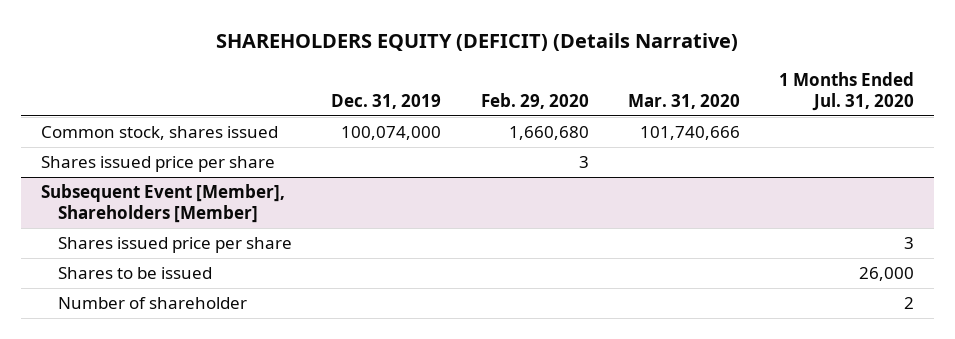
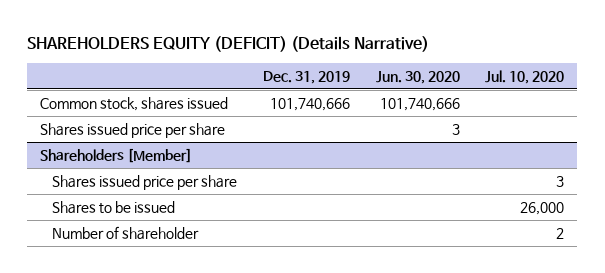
- | Dec. 31, 2019 | Feb. 29, 2020 | Mar. 31, 2020 | 1 Months Ended Jul. 31, 2020
+ | Dec. 31, 2019 | Jun. 30, 2020 | Jul. 10, 2020
- Common stock, shares issued | 100,074,000 | 1,660,680 | 101,740,666 |
+ Common stock, shares issued | 101,740,666 | 101,740,666 |
- Subsequent Event [Member], Shareholders [Member]
+ Shareholders [Member]

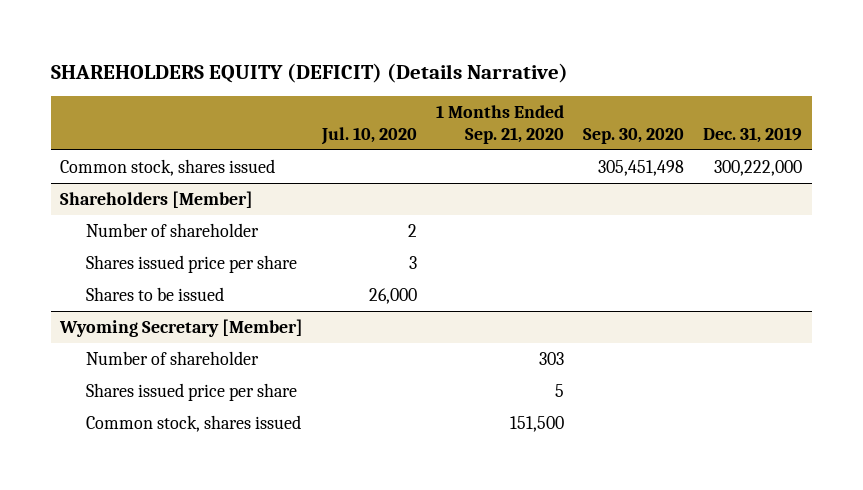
- | Dec. 31, 2019 | Jun. 30, 2020 | Jul. 10, 2020
+ | Jul. 10, 2020 | 1 Months Ended Sep. 21, 2020 | Sep. 30, 2020 | Dec. 31, 2019
- Common stock, shares issued | 101,740,666 | 101,740,666 |
- Shares issued price per share | | 3 |
+ Common stock, shares issued | | | 305,451,498 | 300,222,000
@ Shareholders [Member]
moved up: Number of shareholder | 2 | | |
+ Wyoming Secretary [Member]
+ Number of shareholder | | 303 | |
+ Shares issued price per share | | 5 | |
+ Common stock, shares issued | | 151,500 | |

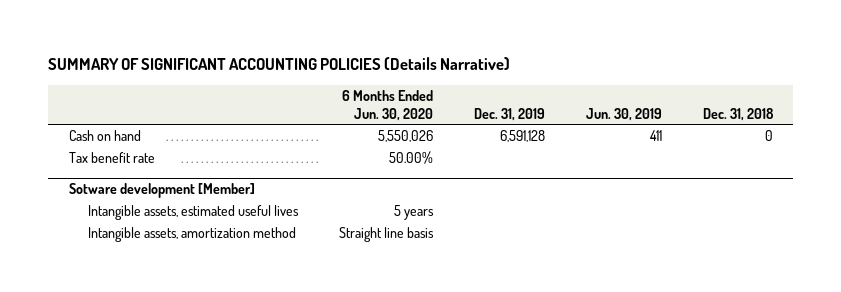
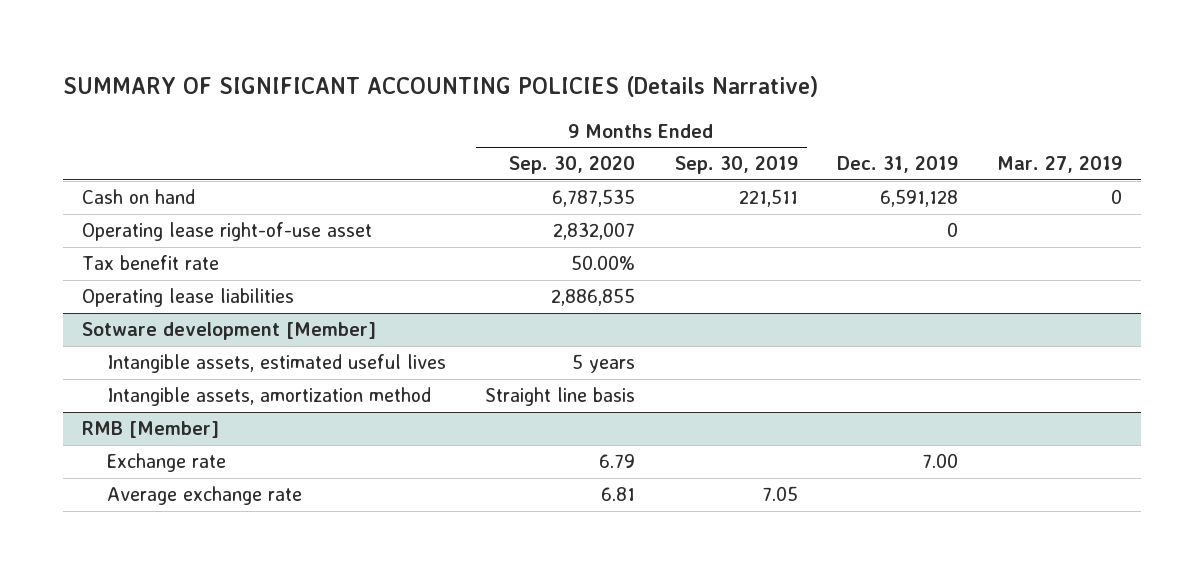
- | 6 Months Ended Jun. 30, 2020 | Dec. 31, 2019 | Jun. 30, 2019 | Dec. 31, 2018
+ | 9 Months Ended Sep. 30, 2020 | 9 Months Ended Sep. 30, 2019 | Dec. 31, 2019 | Mar. 27, 2019
+ Operating lease right-of-use asset | 2,832,007 | | 0 |
+ Operating lease liabilities | 2,886,855 | | |
+ RMB [Member]
+ Exchange rate | 6.79 | | 7.00 |
+ Average exchange rate | 6.81 | 7.05 | |

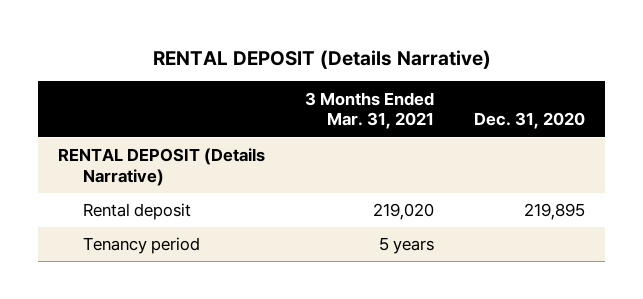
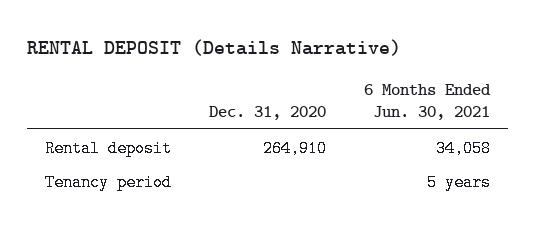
- | 3 Months Ended Mar. 31, 2021 | Dec. 31, 2020
+ | Dec. 31, 2020 | 6 Months Ended Jun. 30, 2021
- RENTAL DEPOSIT (Details Narrative)
- Rental deposit | 219,020 | 219,895
+ Rental deposit | 264,910 | 34,058

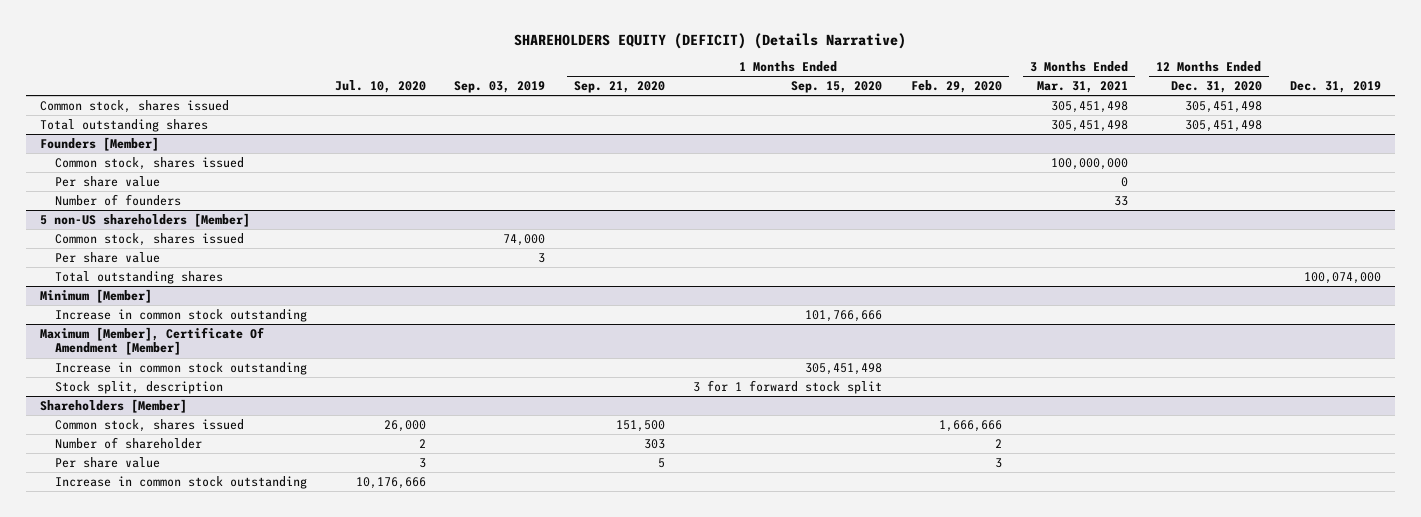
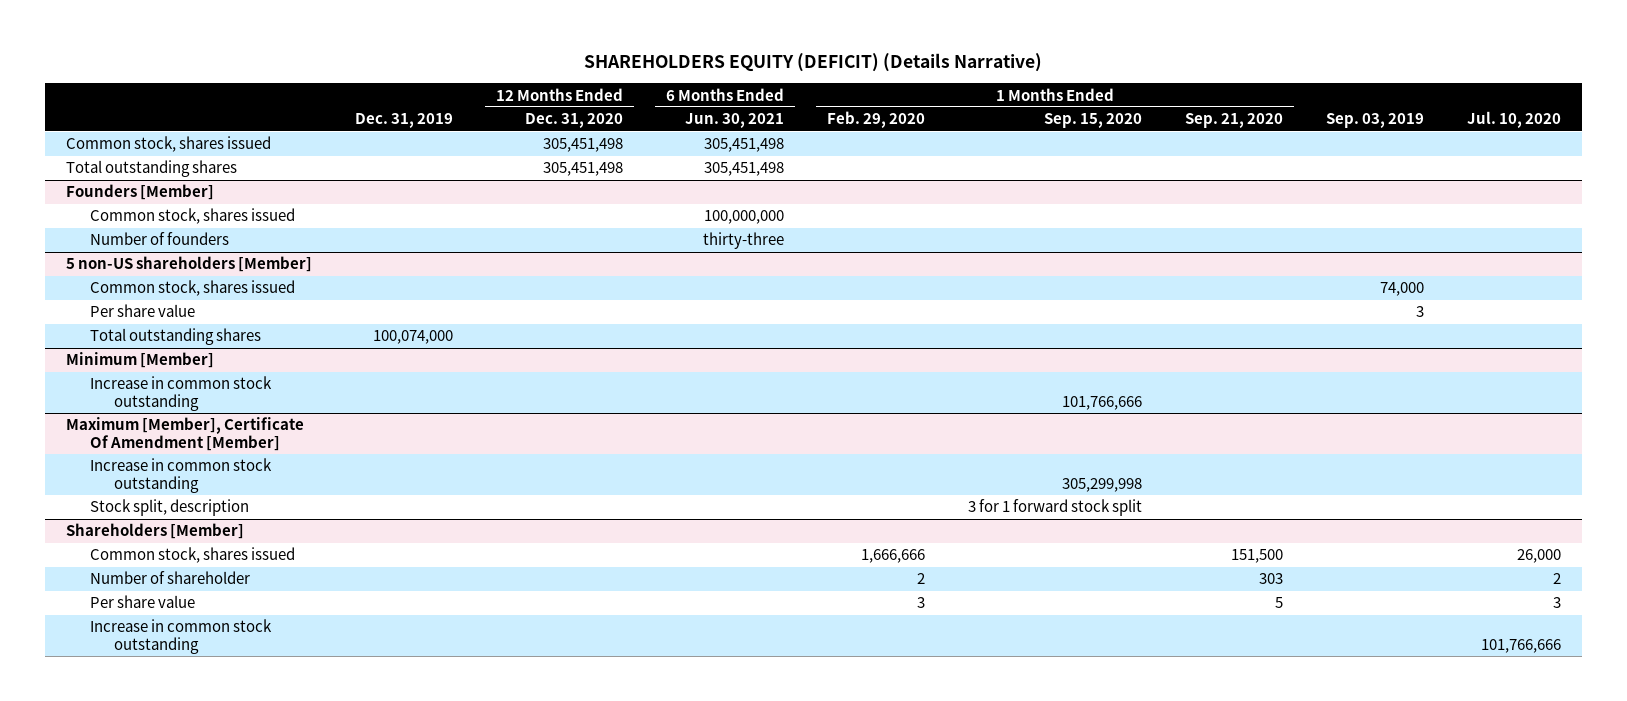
- | Jul. 10, 2020 | Sep. 03, 2019 | 1 Months Ended Sep. 21, 2020 | 1 Months Ended Sep. 15, 2020 | 1 Months Ended Feb. 29, 2020 | 3 Months Ended Mar. 31, 2021 | 12 Months Ended Dec. 31, 2020 | Dec. 31, 2019
+ | Dec. 31, 2019 | 12 Months Ended Dec. 31, 2020 | 6 Months Ended Jun. 30, 2021 | 1 Months Ended Feb. 29, 2020 | 1 Months Ended Sep. 15, 2020 | 1 Months Ended Sep. 21, 2020 | Sep. 03, 2019 | Jul. 10, 2020
@ Founders [Member]
- Per share value | | | | | | 0 | |
@ Maximum [Member], Certificate Of Amendment [Member]
- Increase in common stock outstanding | | | | 305,451,498 | | | |
+ Increase in common stock outstanding | | | | | 305,299,998 | | |
@ Shareholders [Member]
- Increase in common stock outstanding | 10,176,666 | | | | | | |
+ Increase in common stock outstanding | | | | | | | | 101,766,666

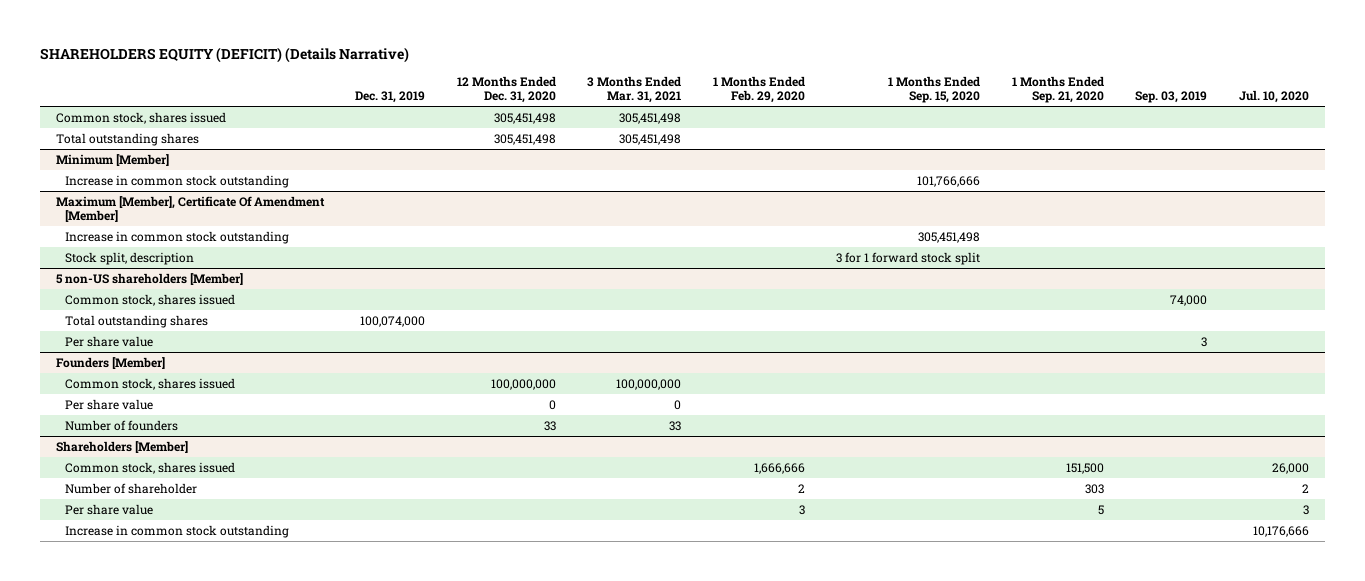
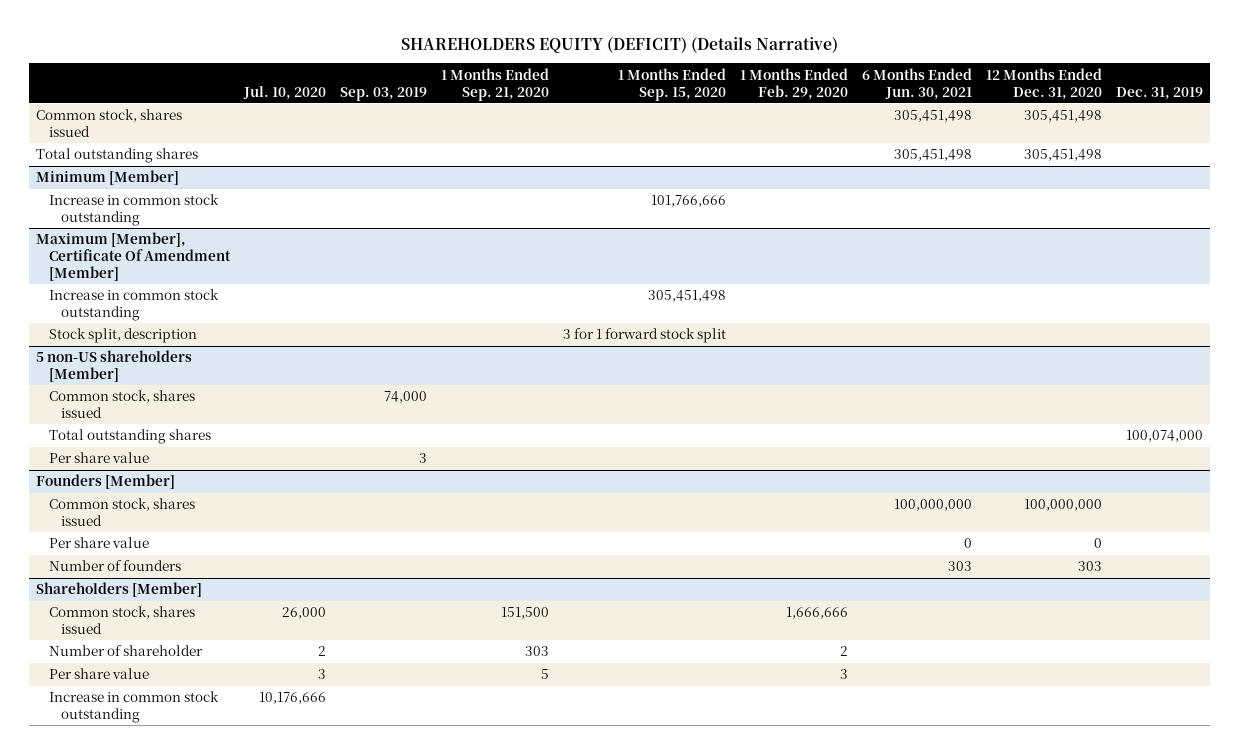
- | Dec. 31, 2019 | 12 Months Ended Dec. 31, 2020 | 3 Months Ended Mar. 31, 2021 | 1 Months Ended Feb. 29, 2020 | 1 Months Ended Sep. 15, 2020 | 1 Months Ended Sep. 21, 2020 | Sep. 03, 2019 | Jul. 10, 2020
+ | Jul. 10, 2020 | Sep. 03, 2019 | 1 Months Ended Sep. 21, 2020 | 1 Months Ended Sep. 15, 2020 | 1 Months Ended Feb. 29, 2020 | 6 Months Ended Jun. 30, 2021 | 12 Months Ended Dec. 31, 2020 | Dec. 31, 2019
@ Founders [Member]
- Number of founders | | 33 | 33 | | | | |
+ Number of founders | | | | | | 303 | 303 |

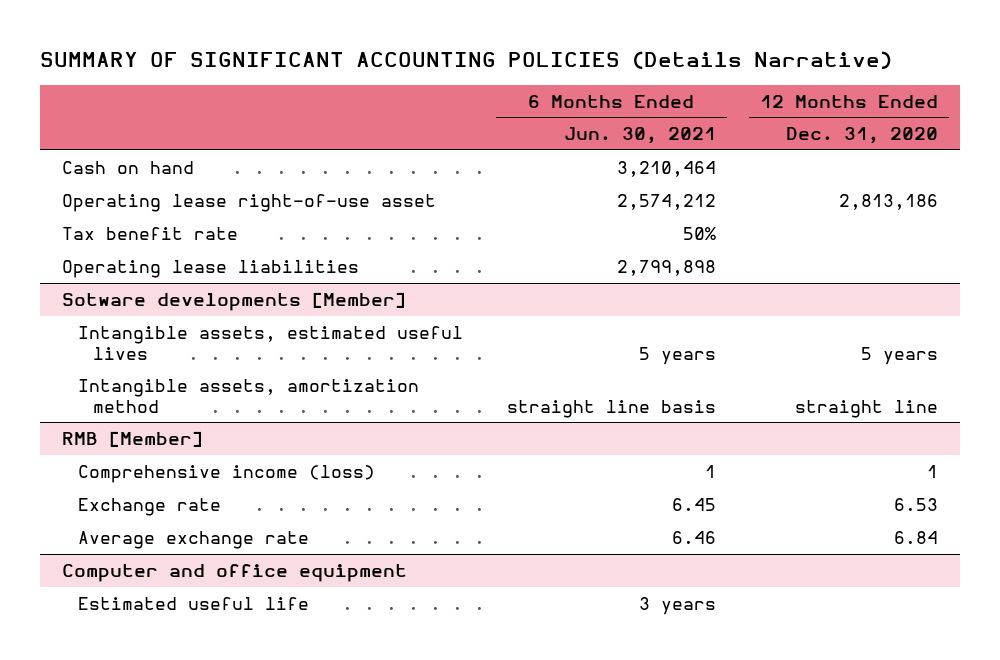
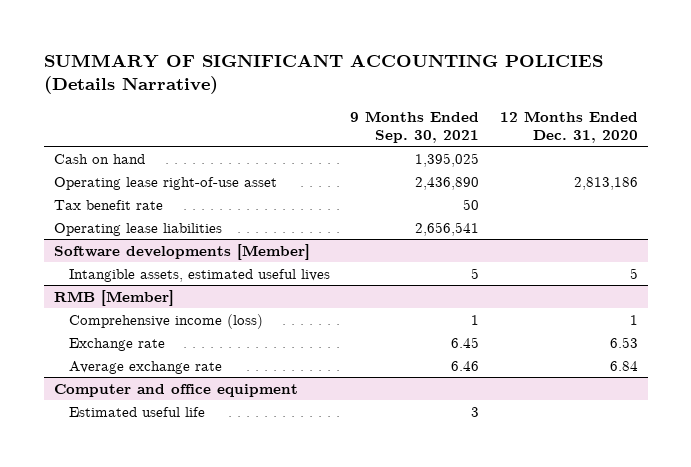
- | 6 Months Ended Jun. 30, 2021 | 12 Months Ended Dec. 31, 2020
+ | 9 Months Ended Sep. 30, 2021 | 12 Months Ended Dec. 31, 2020
- Sotware developments [Member]
- Intangible assets, estimated useful lives | 5 years | 5 years
- Intangible assets, amortization method | straight line basis | straight line
+ Software developments [Member]
+ Intangible assets, estimated useful lives | 5 | 5

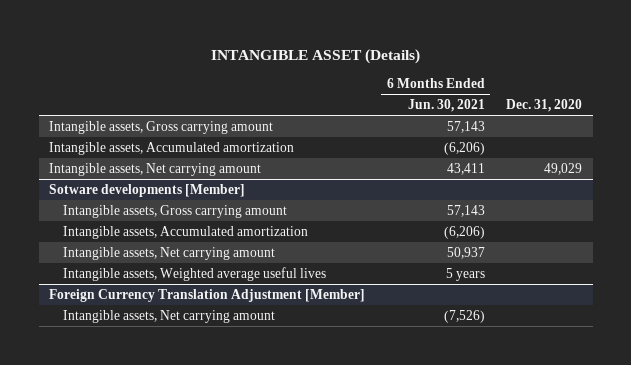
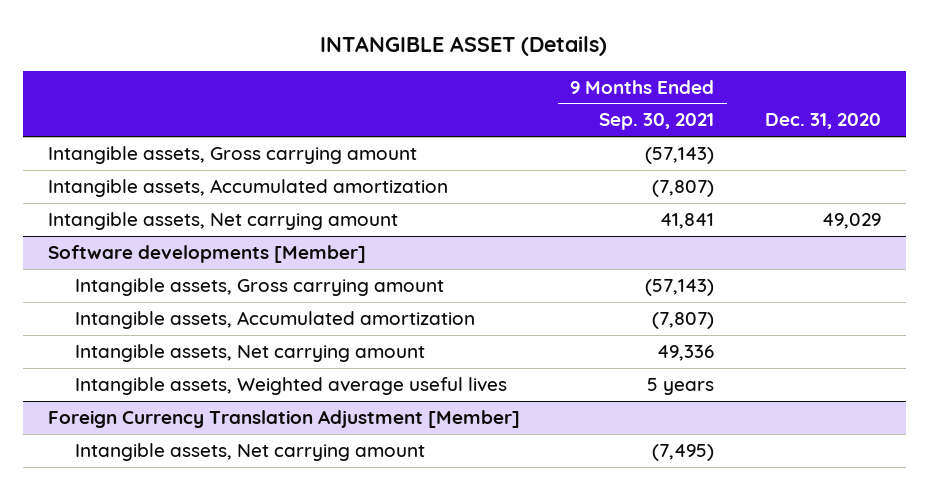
- | 6 Months Ended Jun. 30, 2021 | Dec. 31, 2020
+ | 9 Months Ended Sep. 30, 2021 | Dec. 31, 2020
- Sotware developments [Member]
+ Software developments [Member]

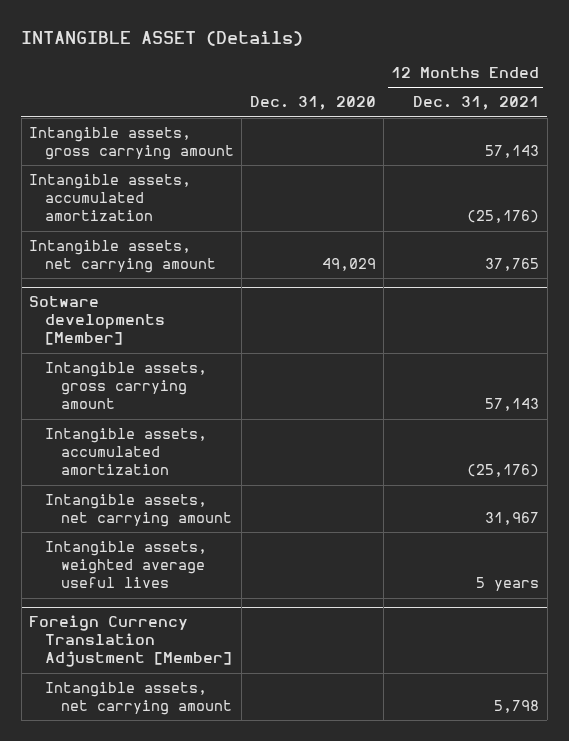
- | 9 Months Ended Sep. 30, 2021 | Dec. 31, 2020
+ | Dec. 31, 2020 | 12 Months Ended Dec. 31, 2021
- Intangible assets, Gross carrying amount | (57,143) |
- Intangible assets, Accumulated amortization | (7,807) |
- Intangible assets, Net carrying amount | 41,841 | 49,029
- Software developments [Member]
- Intangible assets, Gross carrying amount | (57,143) |
- Intangible assets, Accumulated amortization | (7,807) |
- Intangible assets, Net carrying amount | 49,336 |
- Intangible assets, Weighted average useful lives | 5 years |
+ Intangible assets, gross carrying amount | | 57,143
+ Intangible assets, accumulated amortization | | (25,176)
+ Intangible assets, net carrying amount | 49,029 | 37,765
+ Sotware developments [Member]
+ Intangible assets, gross carrying amount | | 57,143
+ Intangible assets, accumulated amortization | | (25,176)
+ Intangible assets, net carrying amount | | 31,967
+ Intangible assets, weighted average useful lives | | 5 years
@ Foreign Currency Translation Adjustment [Member]
- Intangible assets, Net carrying amount | (7,495) |
+ Intangible assets, net carrying amount | | 5,798

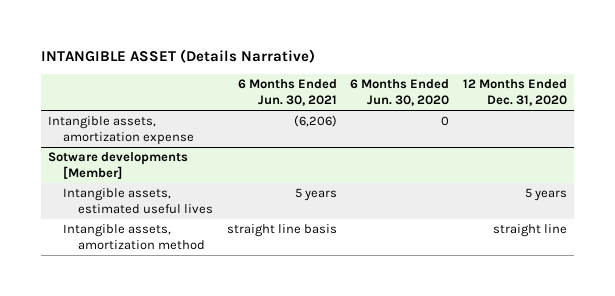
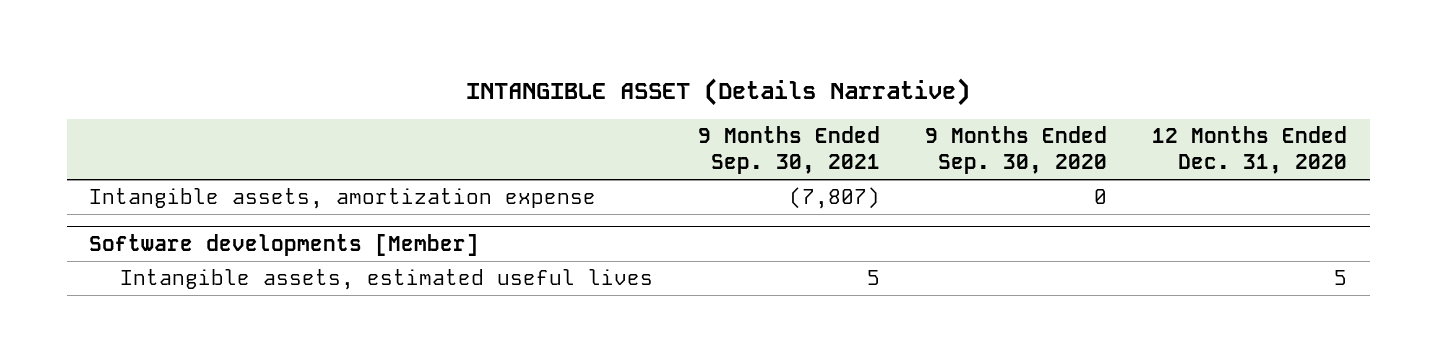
- | 6 Months Ended Jun. 30, 2021 | 6 Months Ended Jun. 30, 2020 | 12 Months Ended Dec. 31, 2020
+ | 9 Months Ended Sep. 30, 2021 | 9 Months Ended Sep. 30, 2020 | 12 Months Ended Dec. 31, 2020
- Sotware developments [Member]
- Intangible assets, estimated useful lives | 5 years | | 5 years
- Intangible assets, amortization method | straight line basis | | straight line
+ Software developments [Member]
+ Intangible assets, estimated useful lives | 5 | | 5

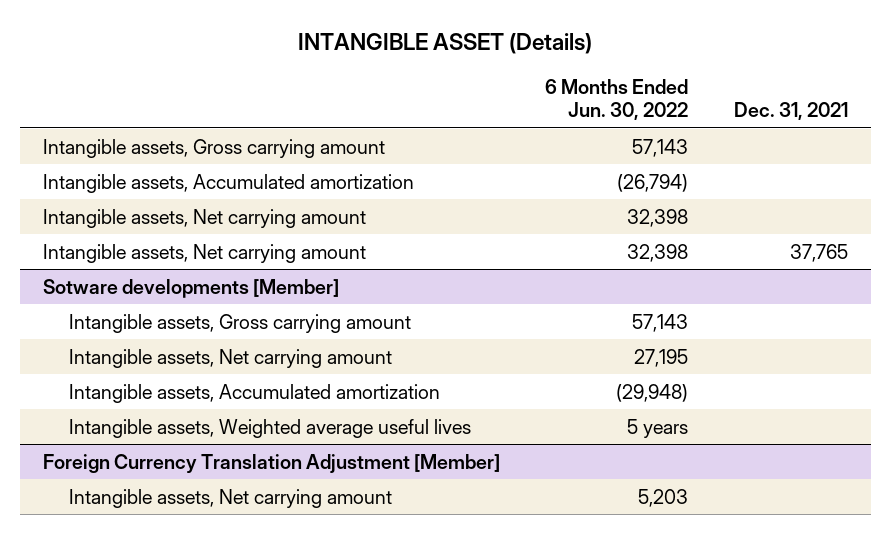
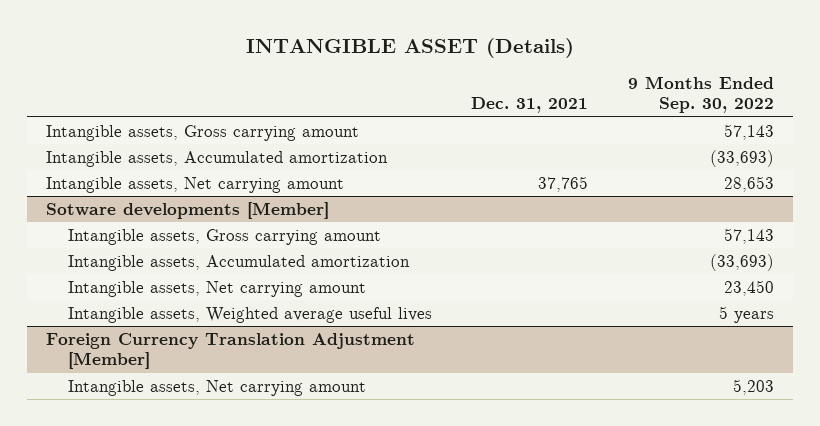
- | 6 Months Ended Jun. 30, 2022 | Dec. 31, 2021
+ | Dec. 31, 2021 | 9 Months Ended Sep. 30, 2022
- Intangible assets, Net carrying amount | 32,398 |
@ Sotware developments [Member]
moved down: Intangible assets, Net carrying amount | | 23,450

